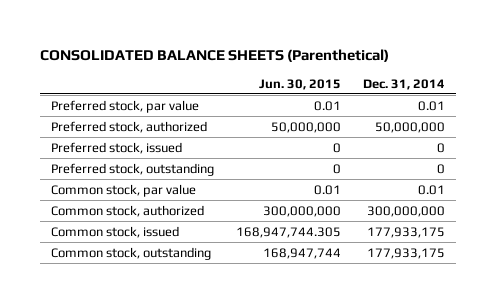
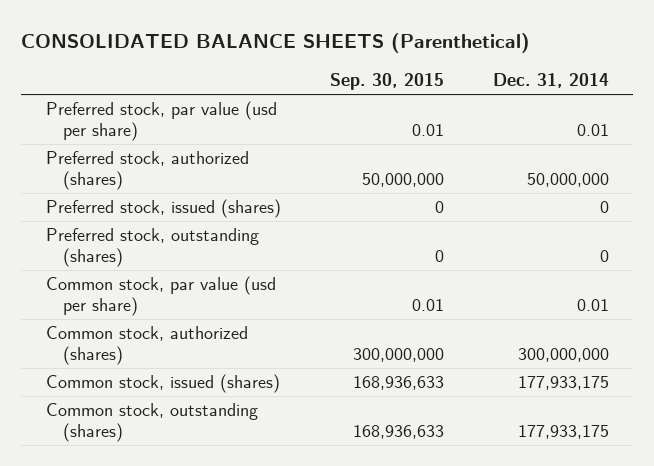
- | Jun. 30, 2015 | Dec. 31, 2014
+ | Sep. 30, 2015 | Dec. 31, 2014
- Preferred stock, par value | 0.01 | 0.01
- Preferred stock, authorized | 50,000,000 | 50,000,000
- Preferred stock, issued | 0 | 0
- Preferred stock, outstanding | 0 | 0
- Common stock, par value | 0.01 | 0.01
- Common stock, authorized | 300,000,000 | 300,000,000
- Common stock, issued | 168,947,744.305 | 177,933,175
- Common stock, outstanding | 168,947,744 | 177,933,175
+ Preferred stock, par value (usd per share) | 0.01 | 0.01
+ Preferred stock, authorized (shares) | 50,000,000 | 50,000,000
+ Preferred stock, issued (shares) | 0 | 0
+ Preferred stock, outstanding (shares) | 0 | 0
+ Common stock, par value (usd per share) | 0.01 | 0.01
+ Common stock, authorized (shares) | 300,000,000 | 300,000,000
+ Common stock, issued (shares) | 168,936,633 | 177,933,175
+ Common stock, outstanding (shares) | 168,936,633 | 177,933,175

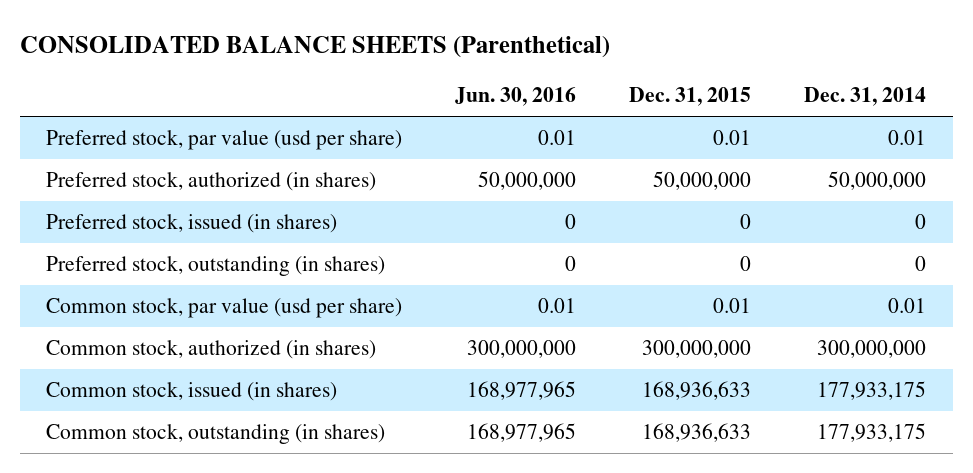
- | Sep. 30, 2015 | Dec. 31, 2014
+ | Jun. 30, 2016 | Dec. 31, 2015 | Dec. 31, 2014
- Preferred stock, authorized (shares) | 50,000,000 | 50,000,000
- Preferred stock, issued (shares) | 0 | 0
- Preferred stock, outstanding (shares) | 0 | 0
+ Preferred stock, authorized (in shares) | 50,000,000 | 50,000,000 | 50,000,000
+ Preferred stock, issued (in shares) | 0 | 0 | 0
+ Preferred stock, outstanding (in shares) | 0 | 0 | 0
- Common stock, authorized (shares) | 300,000,000 | 300,000,000
- Common stock, issued (shares) | 168,936,633 | 177,933,175
- Common stock, outstanding (shares) | 168,936,633 | 177,933,175
+ Common stock, authorized (in shares) | 300,000,000 | 300,000,000 | 300,000,000
+ Common stock, issued (in shares) | 168,977,965 | 168,936,633 | 177,933,175
+ Common stock, outstanding (in shares) | 168,977,965 | 168,936,633 | 177,933,175

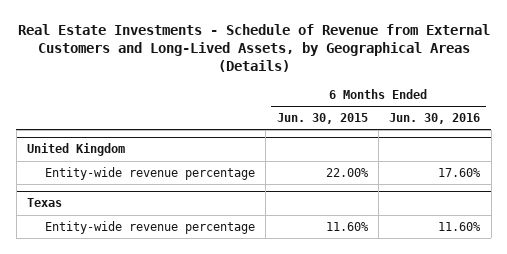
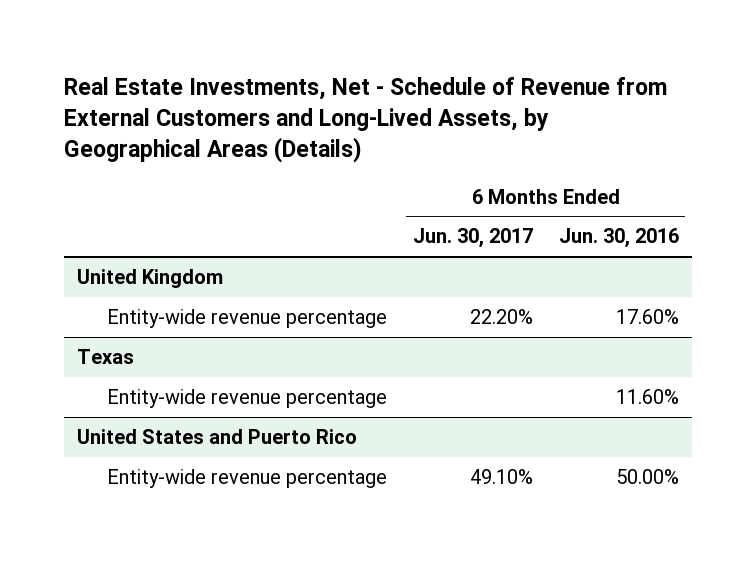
- Real Estate Investments - Schedule of Revenue from External Customers and Long-Lived Assets, by Geographical Areas (Details)
+ Real Estate Investments, Net - Schedule of Revenue from External Customers and Long-Lived Assets, by Geographical Areas (Details)
- | 6 Months Ended Jun. 30, 2015 | 6 Months Ended Jun. 30, 2016
+ | 6 Months Ended Jun. 30, 2017 | 6 Months Ended Jun. 30, 2016
+ United States and Puerto Rico
+ Entity-wide revenue percentage | 49.10% | 50.00%

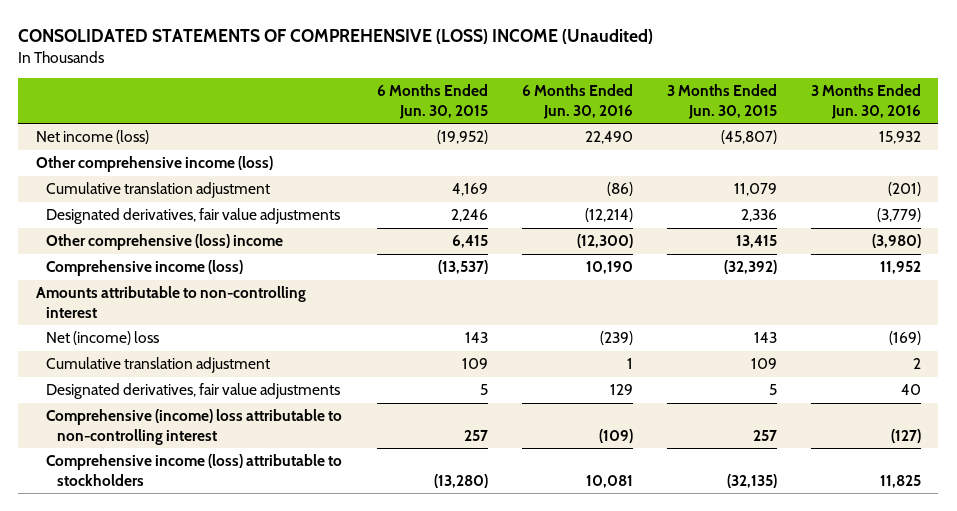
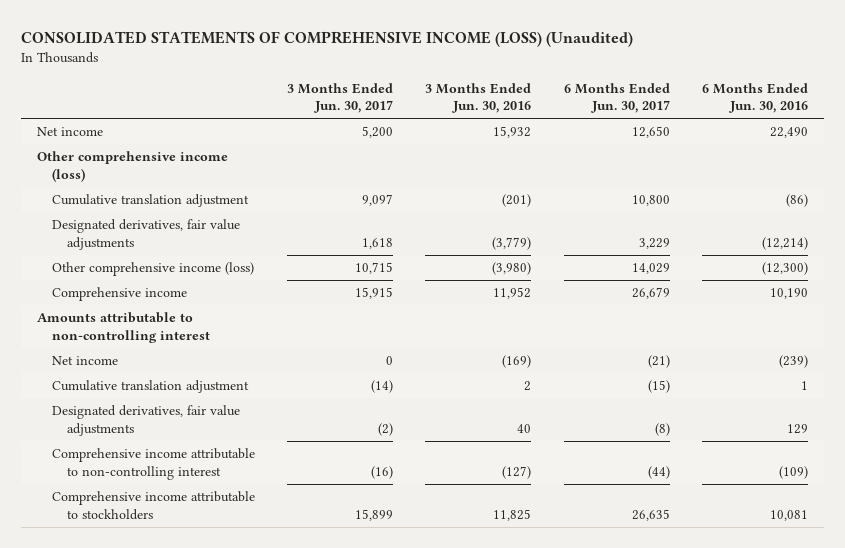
- CONSOLIDATED STATEMENTS OF COMPREHENSIVE (LOSS) INCOME (Unaudited)
+ CONSOLIDATED STATEMENTS OF COMPREHENSIVE INCOME (LOSS) (Unaudited)
- | 6 Months Ended Jun. 30, 2015 | 6 Months Ended Jun. 30, 2016 | 3 Months Ended Jun. 30, 2015 | 3 Months Ended Jun. 30, 2016
+ | 3 Months Ended Jun. 30, 2017 | 3 Months Ended Jun. 30, 2016 | 6 Months Ended Jun. 30, 2017 | 6 Months Ended Jun. 30, 2016
- Net income (loss) | (19,952) | 22,490 | (45,807) | 15,932
+ Net income | 5,200 | 15,932 | 12,650 | 22,490
- Other comprehensive (loss) income | 6,415 | (12,300) | 13,415 | (3,980)
- Comprehensive income (loss) | (13,537) | 10,190 | (32,392) | 11,952
+ Other comprehensive income (loss) | 10,715 | (3,980) | 14,029 | (12,300)
+ Comprehensive income | 15,915 | 11,952 | 26,679 | 10,190
- Net (income) loss | 143 | (239) | 143 | (169)
+ Net income | 0 | (169) | (21) | (239)
- Comprehensive (income) loss attributable to non-controlling interest | 257 | (109) | 257 | (127)
- Comprehensive income (loss) attributable to stockholders | (13,280) | 10,081 | (32,135) | 11,825
+ Comprehensive income attributable to non-controlling interest | (16) | (127) | (44) | (109)
+ Comprehensive income attributable to stockholders | 15,899 | 11,825 | 26,635 | 10,081

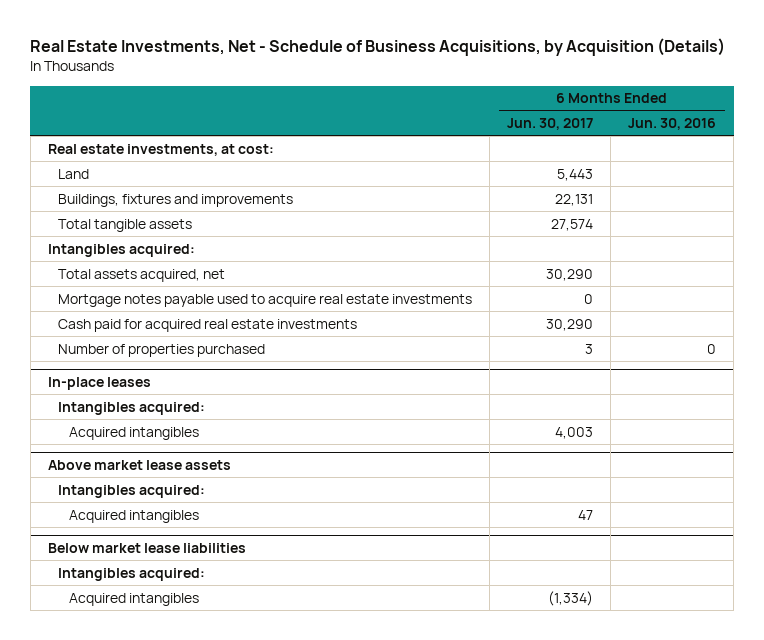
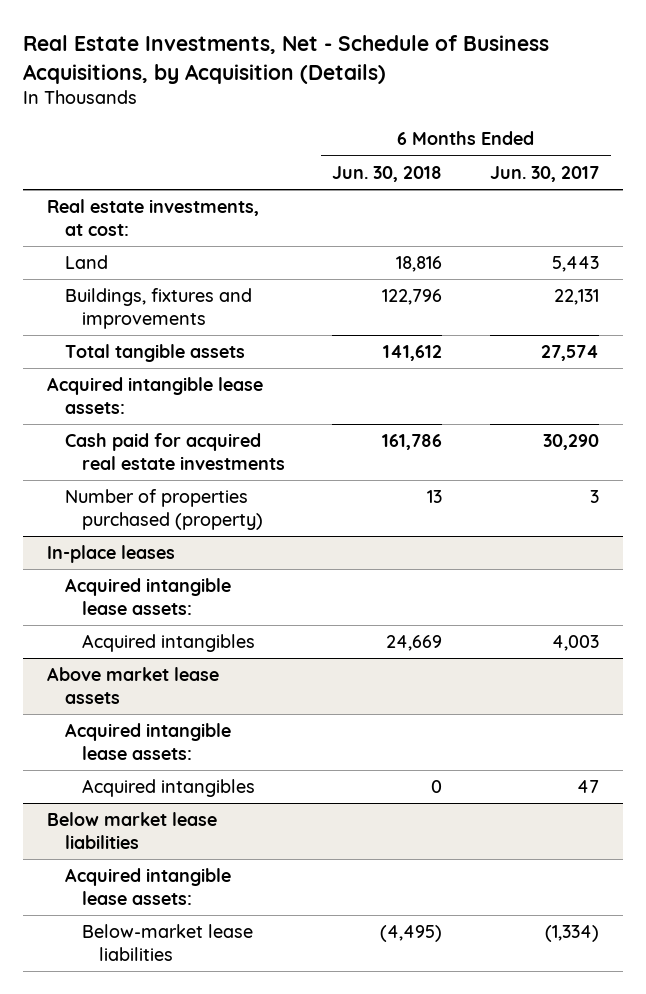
- | 6 Months Ended Jun. 30, 2017 | 6 Months Ended Jun. 30, 2016
+ | 6 Months Ended Jun. 30, 2018 | 6 Months Ended Jun. 30, 2017
- Intangibles acquired:
- Total assets acquired, net | 30,290 |
- Mortgage notes payable used to acquire real estate investments | 0 |
+ Acquired intangible lease assets:
- Number of properties purchased | 3 | 0
+ Number of properties purchased (property) | 13 | 3
@ In-place leases
- Intangibles acquired:
+ Acquired intangible lease assets:
@ Above market lease assets
- Intangibles acquired:
+ Acquired intangible lease assets:
@ Below market lease liabilities
- Intangibles acquired:
- Acquired intangibles | (1,334) |
+ Acquired intangible lease assets:
+ Below-market lease liabilities | (4,495) | (1,334)

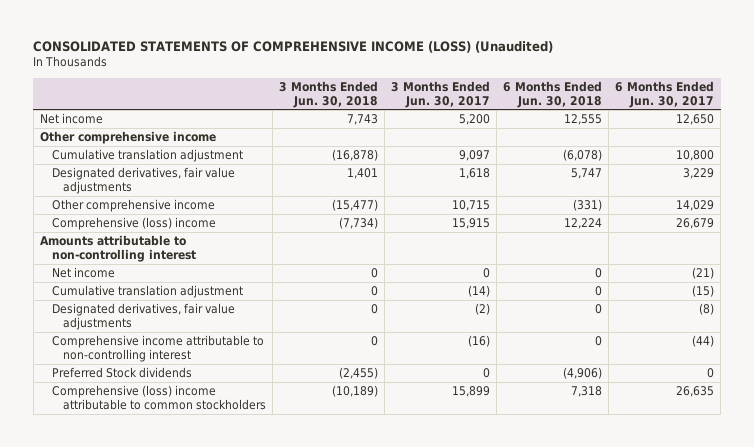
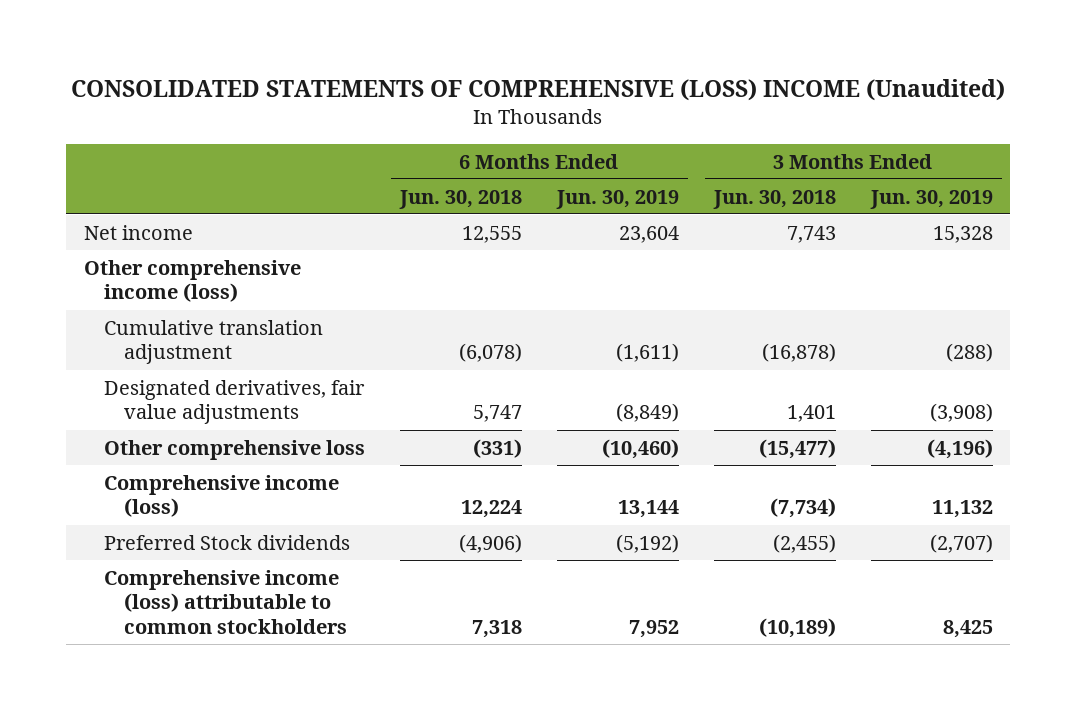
- CONSOLIDATED STATEMENTS OF COMPREHENSIVE INCOME (LOSS) (Unaudited)
+ CONSOLIDATED STATEMENTS OF COMPREHENSIVE (LOSS) INCOME (Unaudited)
- | 3 Months Ended Jun. 30, 2018 | 3 Months Ended Jun. 30, 2017 | 6 Months Ended Jun. 30, 2018 | 6 Months Ended Jun. 30, 2017
+ | 6 Months Ended Jun. 30, 2018 | 6 Months Ended Jun. 30, 2019 | 3 Months Ended Jun. 30, 2018 | 3 Months Ended Jun. 30, 2019
- Other comprehensive income
+ Other comprehensive income (loss)
- Other comprehensive income | (15,477) | 10,715 | (331) | 14,029
- Comprehensive (loss) income | (7,734) | 15,915 | 12,224 | 26,679
- Amounts attributable to non-controlling interest
- Net income | 0 | 0 | 0 | (21)
- Cumulative translation adjustment | 0 | (14) | 0 | (15)
- Designated derivatives, fair value adjustments | 0 | (2) | 0 | (8)
- Comprehensive income attributable to non-controlling interest | 0 | (16) | 0 | (44)
+ Other comprehensive loss | (331) | (10,460) | (15,477) | (4,196)
+ Comprehensive income (loss) | 12,224 | 13,144 | (7,734) | 11,132
- Comprehensive (loss) income attributable to common stockholders | (10,189) | 15,899 | 7,318 | 26,635
+ Comprehensive income (loss) attributable to common stockholders | 7,318 | 7,952 | (10,189) | 8,425

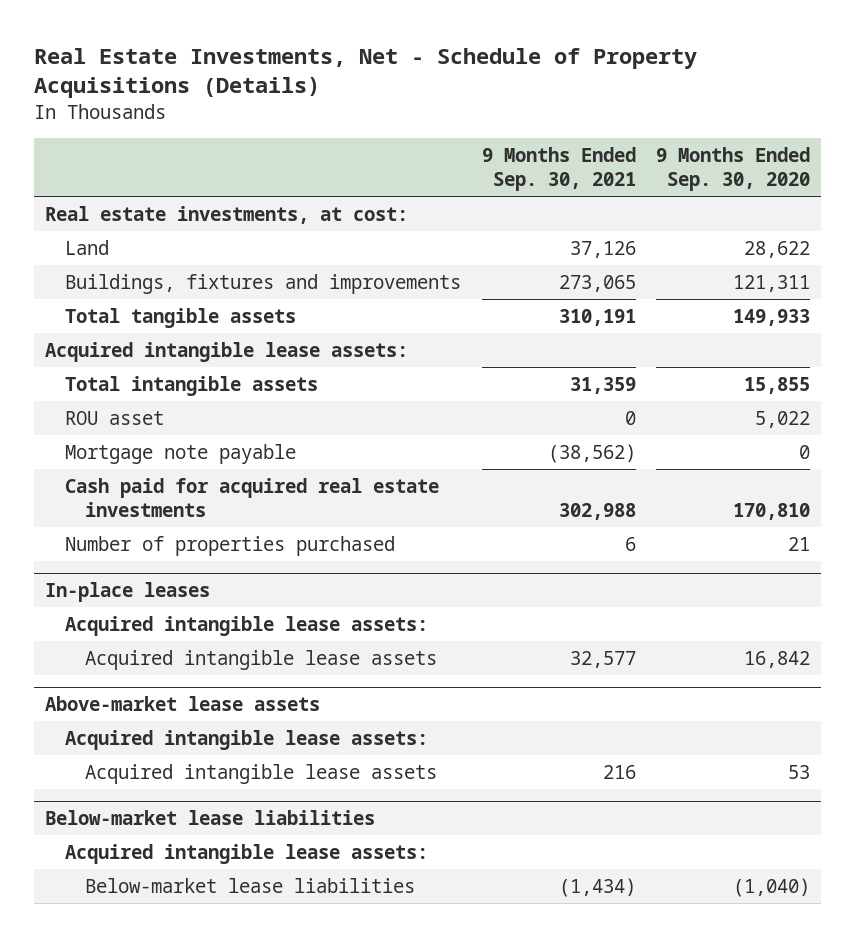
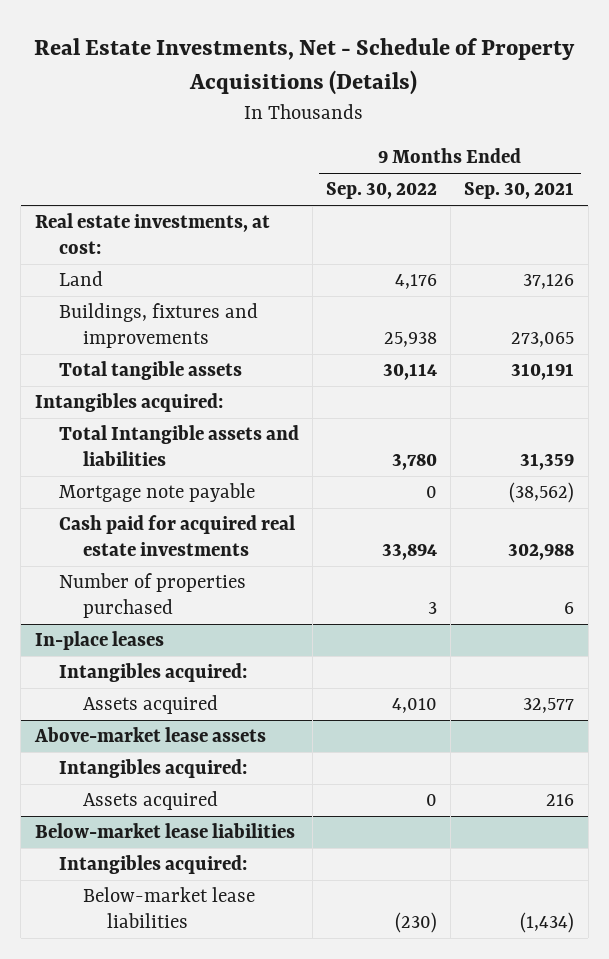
- | 9 Months Ended Sep. 30, 2021 | 9 Months Ended Sep. 30, 2020
+ | 9 Months Ended Sep. 30, 2022 | 9 Months Ended Sep. 30, 2021
- Acquired intangible lease assets:
- Total intangible assets | 31,359 | 15,855
- ROU asset | 0 | 5,022
+ Intangibles acquired:
+ Total Intangible assets and liabilities | 3,780 | 31,359
@ In-place leases
- Acquired intangible lease assets:
- Acquired intangible lease assets | 32,577 | 16,842
+ Intangibles acquired:
+ Assets acquired | 4,010 | 32,577
@ Above-market lease assets
- Acquired intangible lease assets:
- Acquired intangible lease assets | 216 | 53
+ Intangibles acquired:
+ Assets acquired | 0 | 216
@ Below-market lease liabilities
- Acquired intangible lease assets:
+ Intangibles acquired:

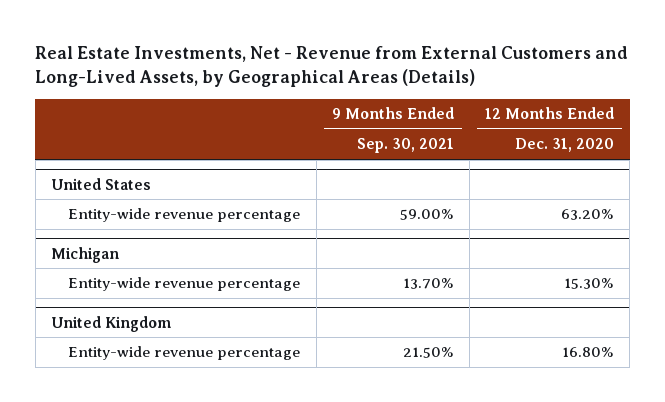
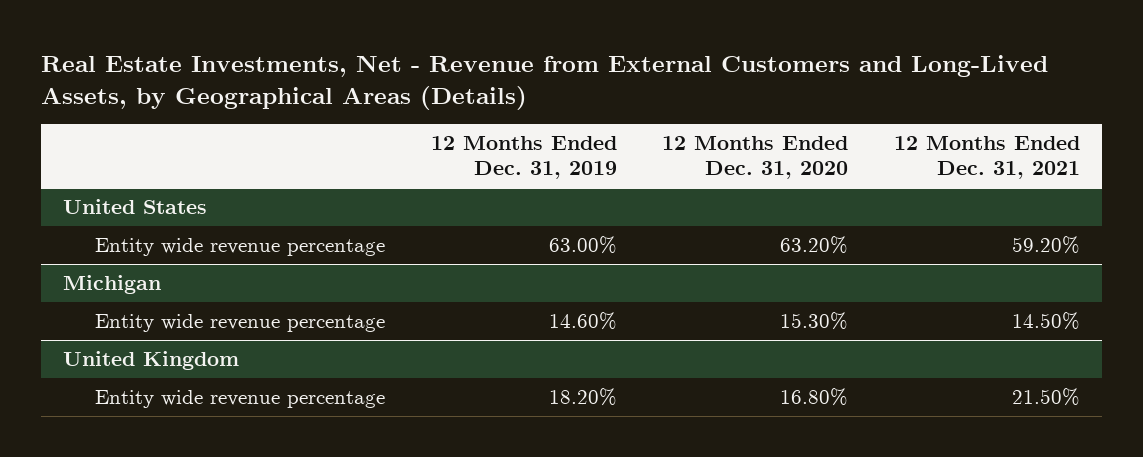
- | 9 Months Ended Sep. 30, 2021 | 12 Months Ended Dec. 31, 2020
+ | 12 Months Ended Dec. 31, 2019 | 12 Months Ended Dec. 31, 2020 | 12 Months Ended Dec. 31, 2021
@ United States
- Entity-wide revenue percentage | 59.00% | 63.20%
+ Entity wide revenue percentage | 63.00% | 63.20% | 59.20%
@ Michigan
- Entity-wide revenue percentage | 13.70% | 15.30%
+ Entity wide revenue percentage | 14.60% | 15.30% | 14.50%
@ United Kingdom
- Entity-wide revenue percentage | 21.50% | 16.80%
+ Entity wide revenue percentage | 18.20% | 16.80% | 21.50%

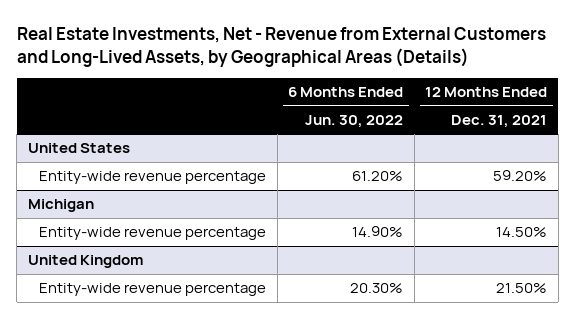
- | 12 Months Ended Dec. 31, 2019 | 12 Months Ended Dec. 31, 2020 | 12 Months Ended Dec. 31, 2021
+ | 6 Months Ended Jun. 30, 2022 | 12 Months Ended Dec. 31, 2021
@ United States
- Entity wide revenue percentage | 63.00% | 63.20% | 59.20%
+ Entity-wide revenue percentage | 61.20% | 59.20%
@ Michigan
- Entity wide revenue percentage | 14.60% | 15.30% | 14.50%
+ Entity-wide revenue percentage | 14.90% | 14.50%
@ United Kingdom
- Entity wide revenue percentage | 18.20% | 16.80% | 21.50%
+ Entity-wide revenue percentage | 20.30% | 21.50%

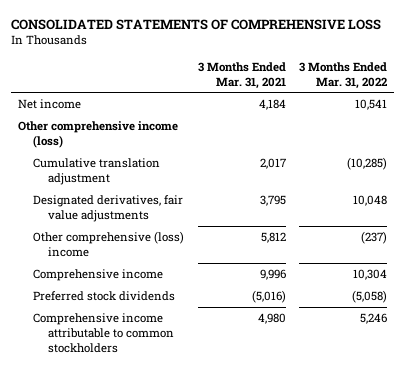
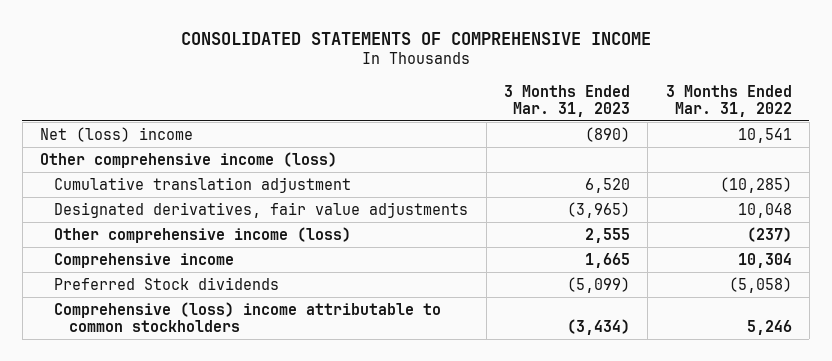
- CONSOLIDATED STATEMENTS OF COMPREHENSIVE LOSS
+ CONSOLIDATED STATEMENTS OF COMPREHENSIVE INCOME
- | 3 Months Ended Mar. 31, 2021 | 3 Months Ended Mar. 31, 2022
+ | 3 Months Ended Mar. 31, 2023 | 3 Months Ended Mar. 31, 2022
- Net income | 4,184 | 10,541
+ Net (loss) income | (890) | 10,541
- Other comprehensive (loss) income | 5,812 | (237)
+ Other comprehensive income (loss) | 2,555 | (237)
- Preferred stock dividends | (5,016) | (5,058)
- Comprehensive income attributable to common stockholders | 4,980 | 5,246
+ Preferred Stock dividends | (5,099) | (5,058)
+ Comprehensive (loss) income attributable to common stockholders | (3,434) | 5,246

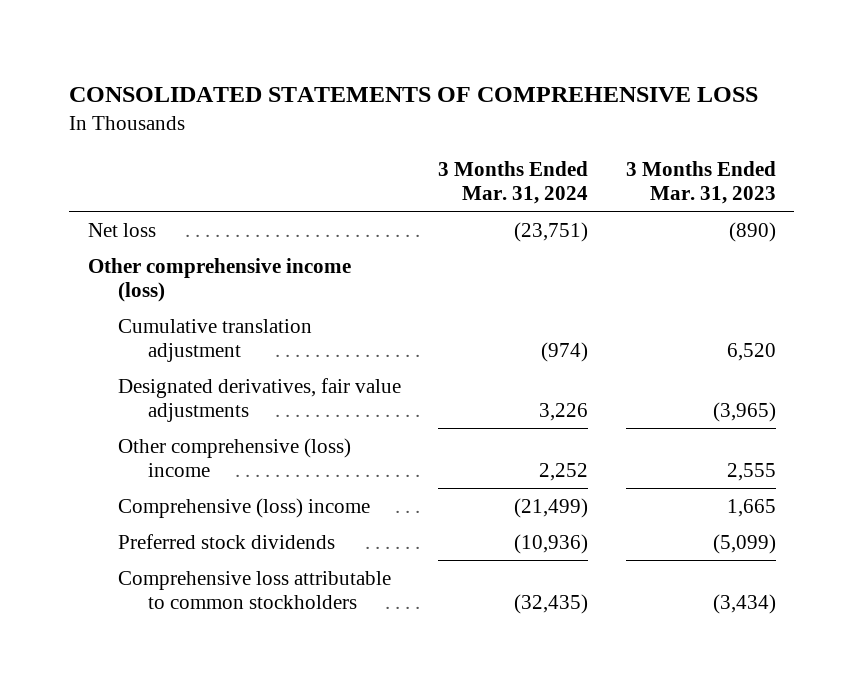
- CONSOLIDATED STATEMENTS OF COMPREHENSIVE INCOME
+ CONSOLIDATED STATEMENTS OF COMPREHENSIVE LOSS
- | 3 Months Ended Mar. 31, 2023 | 3 Months Ended Mar. 31, 2022
+ | 3 Months Ended Mar. 31, 2024 | 3 Months Ended Mar. 31, 2023
- Net (loss) income | (890) | 10,541
+ Net loss | (23,751) | (890)
- Other comprehensive income (loss) | 2,555 | (237)
- Comprehensive income | 1,665 | 10,304
- Preferred Stock dividends | (5,099) | (5,058)
- Comprehensive (loss) income attributable to common stockholders | (3,434) | 5,246
+ Other comprehensive (loss) income | 2,252 | 2,555
+ Comprehensive (loss) income | (21,499) | 1,665
+ Preferred stock dividends | (10,936) | (5,099)
+ Comprehensive loss attributable to common stockholders | (32,435) | (3,434)

